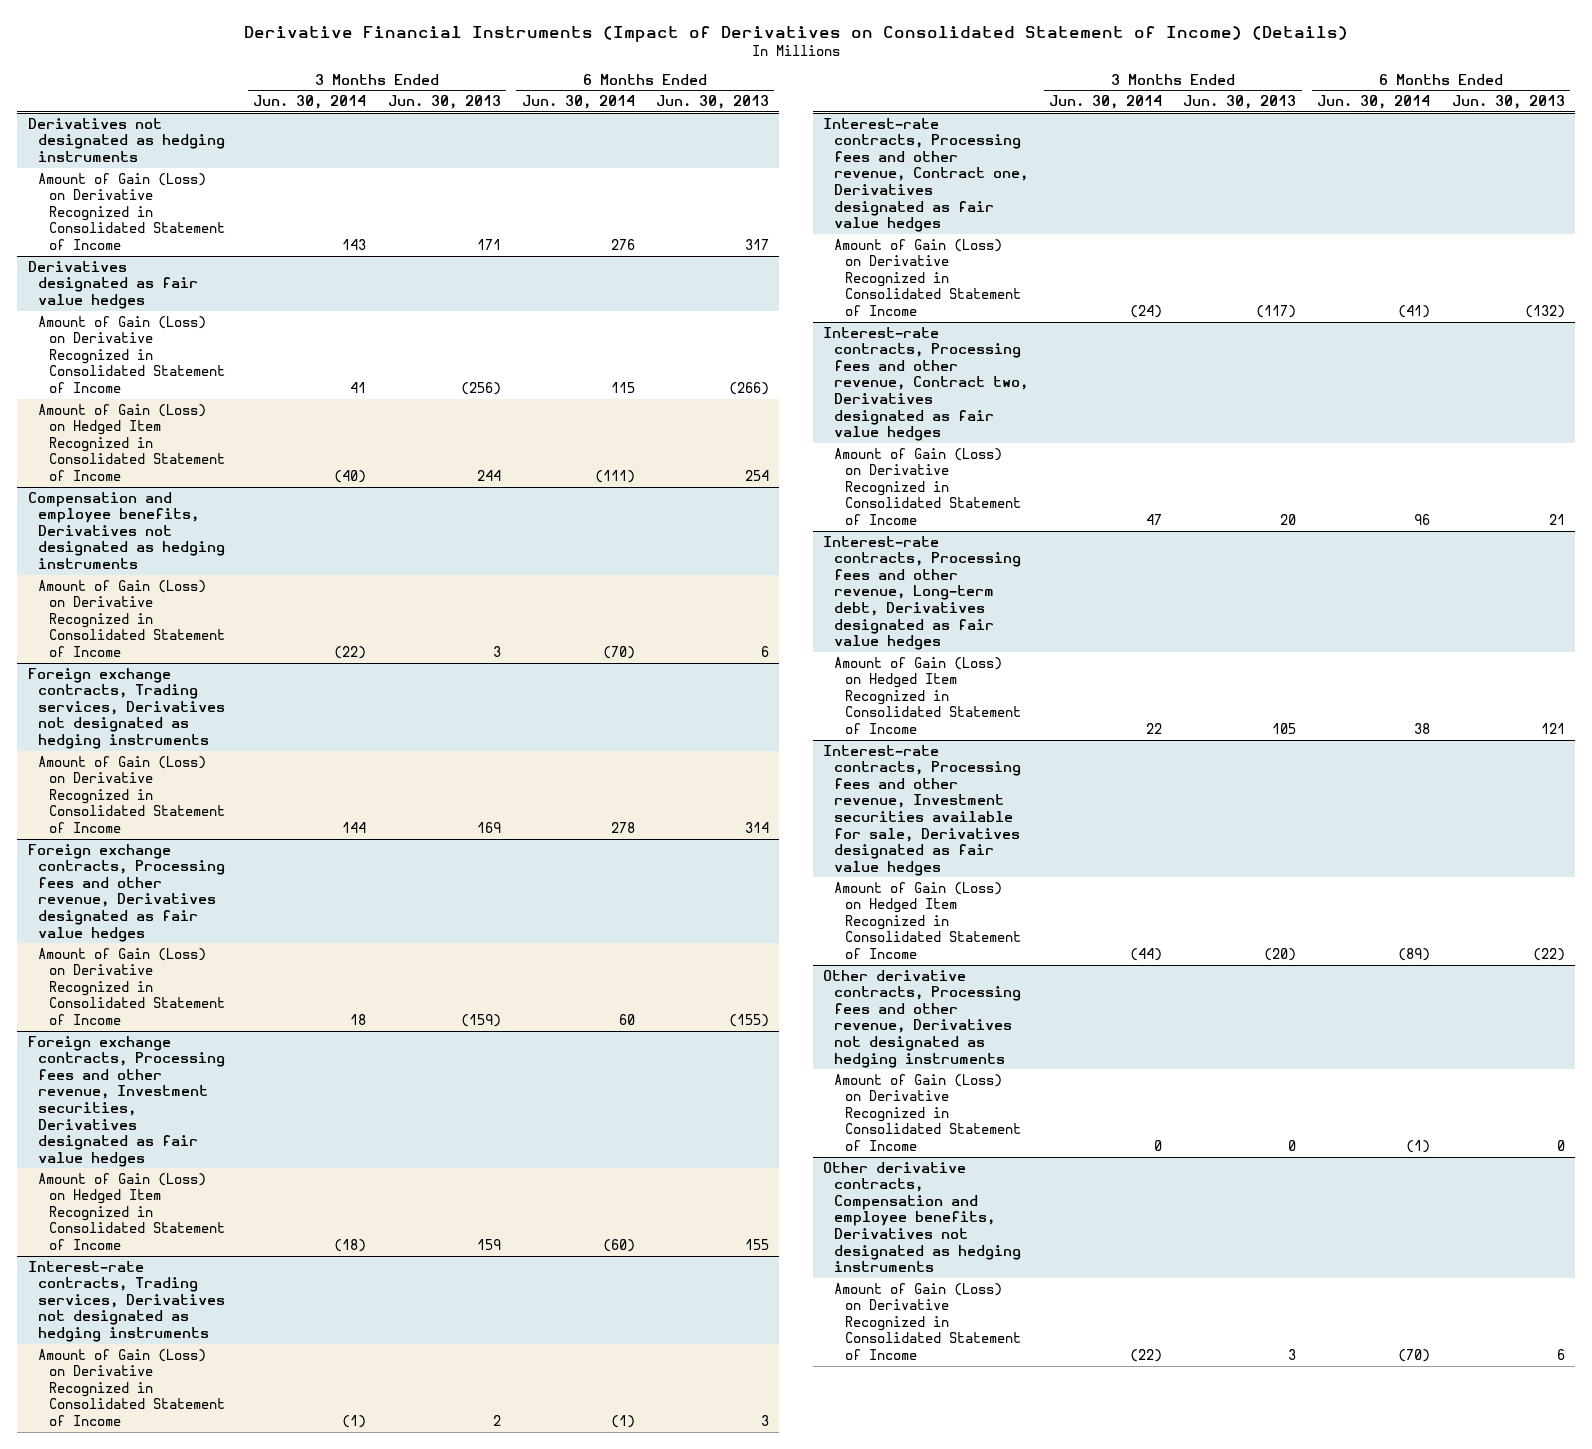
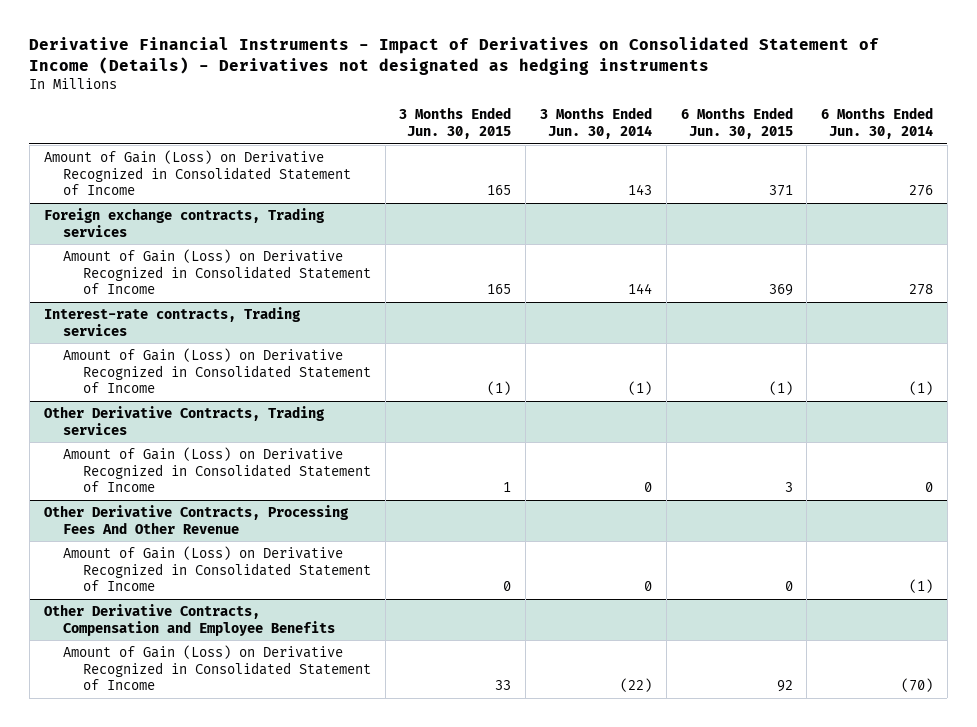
- Derivative Financial Instruments (Impact of Derivatives on Consolidated Statement of Income) (Details)
+ Derivative Financial Instruments - Impact of Derivatives on Consolidated Statement of Income (Details) - Derivatives not designated as hedging instruments
- | 3 Months Ended Jun. 30, 2014 | 3 Months Ended Jun. 30, 2013 | 6 Months Ended Jun. 30, 2014 | 6 Months Ended Jun. 30, 2013
+ | 3 Months Ended Jun. 30, 2015 | 3 Months Ended Jun. 30, 2014 | 6 Months Ended Jun. 30, 2015 | 6 Months Ended Jun. 30, 2014
- Derivatives not designated as hedging instruments
- Derivatives designated as fair value hedges
- Amount of Gain (Loss) on Derivative Recognized in Consolidated Statement of Income | 41 | (256) | 115 | (266)
- Amount of Gain (Loss) on Hedged Item Recognized in Consolidated Statement of Income | (40) | 244 | (111) | 254
- Compensation and employee benefits, Derivatives not designated as hedging instruments
- Amount of Gain (Loss) on Derivative Recognized in Consolidated Statement of Income | (22) | 3 | (70) | 6
- Foreign exchange contracts, Trading services, Derivatives not designated as hedging instruments
+ Foreign exchange contracts, Trading services
- Foreign exchange contracts, Processing fees and other revenue, Derivatives designated as fair value hedges
- Amount of Gain (Loss) on Derivative Recognized in Consolidated Statement of Income | 18 | (159) | 60 | (155)
- Foreign exchange contracts, Processing fees and other revenue, Investment securities, Derivatives designated as fair value hedges
- Amount of Gain (Loss) on Hedged Item Recognized in Consolidated Statement of Income | (18) | 159 | (60) | 155
- Interest-rate contracts, Trading services, Derivatives not designated as hedging instruments
+ Interest-rate contracts, Trading services
- Interest-rate contracts, Processing fees and other revenue, Contract one, Derivatives designated as fair value hedges
- Amount of Gain (Loss) on Derivative Recognized in Consolidated Statement of Income | (24) | (117) | (41) | (132)
- Interest-rate contracts, Processing fees and other revenue, Contract two, Derivatives designated as fair value hedges
- Amount of Gain (Loss) on Derivative Recognized in Consolidated Statement of Income | 47 | 20 | 96 | 21
- Interest-rate contracts, Processing fees and other revenue, Long-term debt, Derivatives designated as fair value hedges
- Amount of Gain (Loss) on Hedged Item Recognized in Consolidated Statement of Income | 22 | 105 | 38 | 121
- Interest-rate contracts, Processing fees and other revenue, Investment securities available for sale, Derivatives designated as fair value hedges
- Amount of Gain (Loss) on Hedged Item Recognized in Consolidated Statement of Income | (44) | (20) | (89) | (22)
- Other derivative contracts, Processing fees and other revenue, Derivatives not designated as hedging instruments
+ Other Derivative Contracts, Trading services
+ Amount of Gain (Loss) on Derivative Recognized in Consolidated Statement of Income | 1 | 0 | 3 | 0
+ Other Derivative Contracts, Processing Fees And Other Revenue
- Other derivative contracts, Compensation and employee benefits, Derivatives not designated as hedging instruments
+ Other Derivative Contracts, Compensation and Employee Benefits

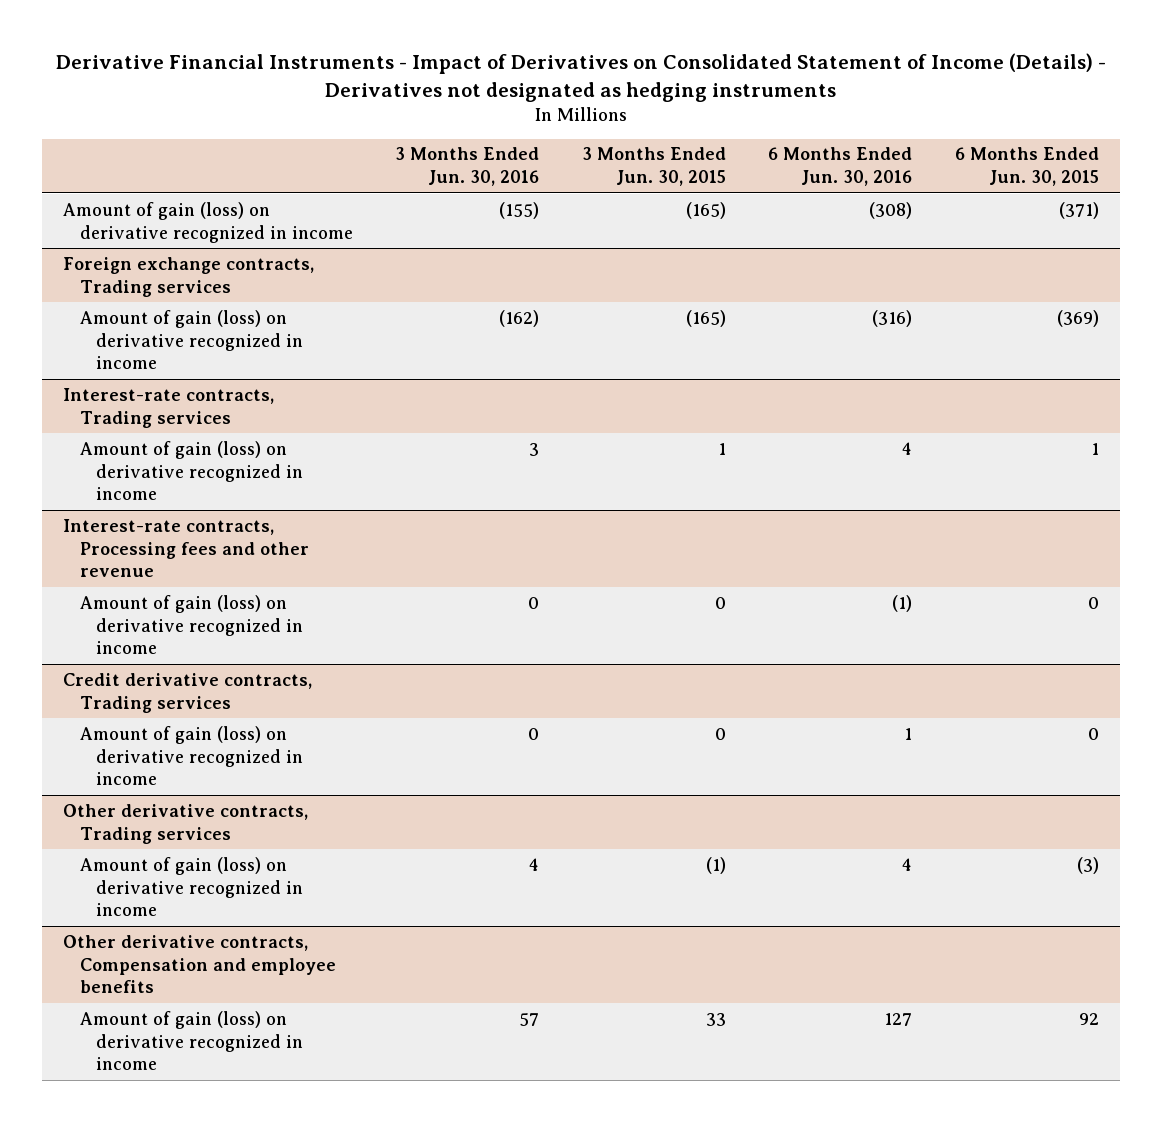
- | 3 Months Ended Jun. 30, 2015 | 3 Months Ended Jun. 30, 2014 | 6 Months Ended Jun. 30, 2015 | 6 Months Ended Jun. 30, 2014
+ | 3 Months Ended Jun. 30, 2016 | 3 Months Ended Jun. 30, 2015 | 6 Months Ended Jun. 30, 2016 | 6 Months Ended Jun. 30, 2015
- Amount of Gain (Loss) on Derivative Recognized in Consolidated Statement of Income | 165 | 143 | 371 | 276
+ Amount of gain (loss) on derivative recognized in income | (155) | (165) | (308) | (371)
@ Foreign exchange contracts, Trading services
- Amount of Gain (Loss) on Derivative Recognized in Consolidated Statement of Income | 165 | 144 | 369 | 278
+ Amount of gain (loss) on derivative recognized in income | (162) | (165) | (316) | (369)
@ Interest-rate contracts, Trading services
- Amount of Gain (Loss) on Derivative Recognized in Consolidated Statement of Income | (1) | (1) | (1) | (1)
- Other Derivative Contracts, Trading services
- Amount of Gain (Loss) on Derivative Recognized in Consolidated Statement of Income | 1 | 0 | 3 | 0
- Other Derivative Contracts, Processing Fees And Other Revenue
- Amount of Gain (Loss) on Derivative Recognized in Consolidated Statement of Income | 0 | 0 | 0 | (1)
- Other Derivative Contracts, Compensation and Employee Benefits
- Amount of Gain (Loss) on Derivative Recognized in Consolidated Statement of Income | 33 | (22) | 92 | (70)
@ Interest-rate contracts, Trading services
+ Amount of gain (loss) on derivative recognized in income | 3 | 1 | 4 | 1
+ Interest-rate contracts, Processing fees and other revenue
+ Amount of gain (loss) on derivative recognized in income | 0 | 0 | (1) | 0
+ Credit derivative contracts, Trading services
+ Amount of gain (loss) on derivative recognized in income | 0 | 0 | 1 | 0
+ Other derivative contracts, Trading services
+ Amount of gain (loss) on derivative recognized in income | 4 | (1) | 4 | (3)
+ Other derivative contracts, Compensation and employee benefits
+ Amount of gain (loss) on derivative recognized in income | 57 | 33 | 127 | 92

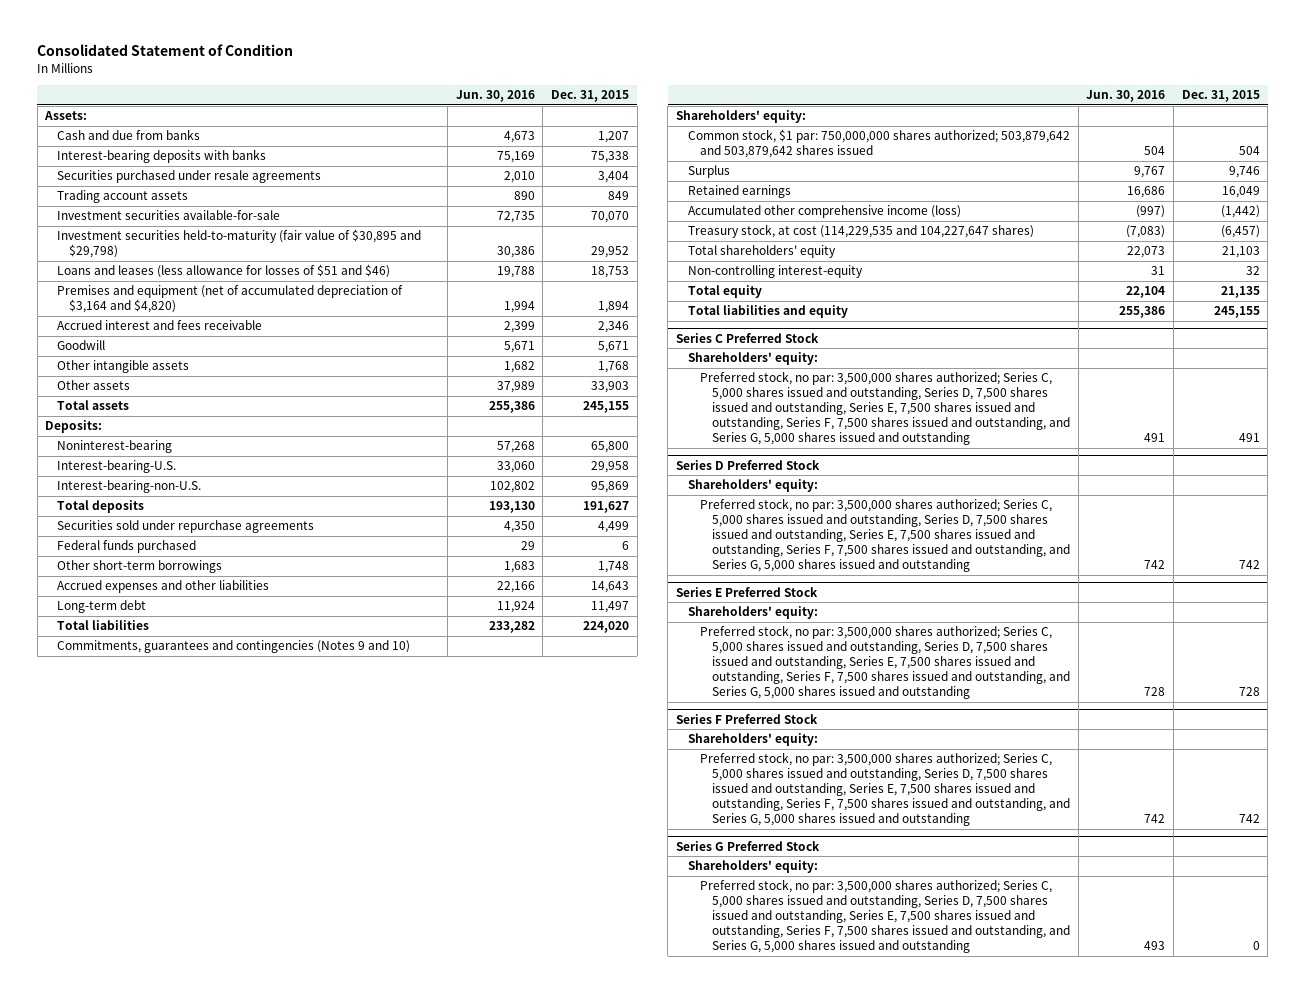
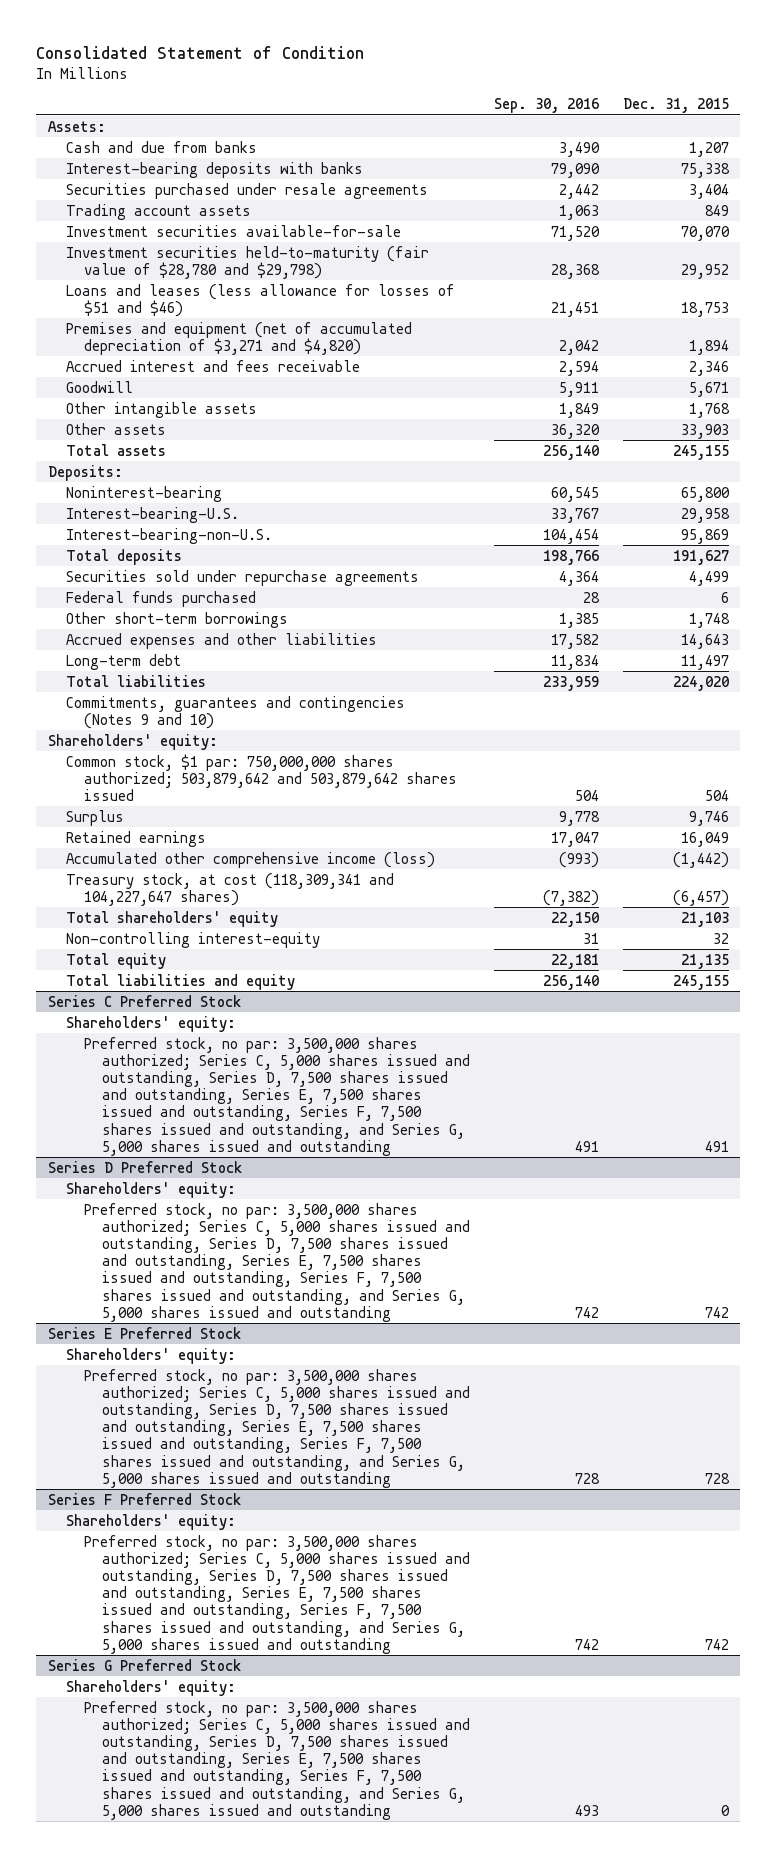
- | Jun. 30, 2016 | Dec. 31, 2015
+ | Sep. 30, 2016 | Dec. 31, 2015
- Investment securities held-to-maturity (fair value of $30,895 and $29,798) | 30,386 | 29,952
+ Investment securities held-to-maturity (fair value of $28,780 and $29,798) | 28,368 | 29,952
- Premises and equipment (net of accumulated depreciation of $3,164 and $4,820) | 1,994 | 1,894
+ Premises and equipment (net of accumulated depreciation of $3,271 and $4,820) | 2,042 | 1,894
- Treasury stock, at cost (114,229,535 and 104,227,647 shares) | (7,083) | (6,457)
+ Treasury stock, at cost (118,309,341 and 104,227,647 shares) | (7,382) | (6,457)

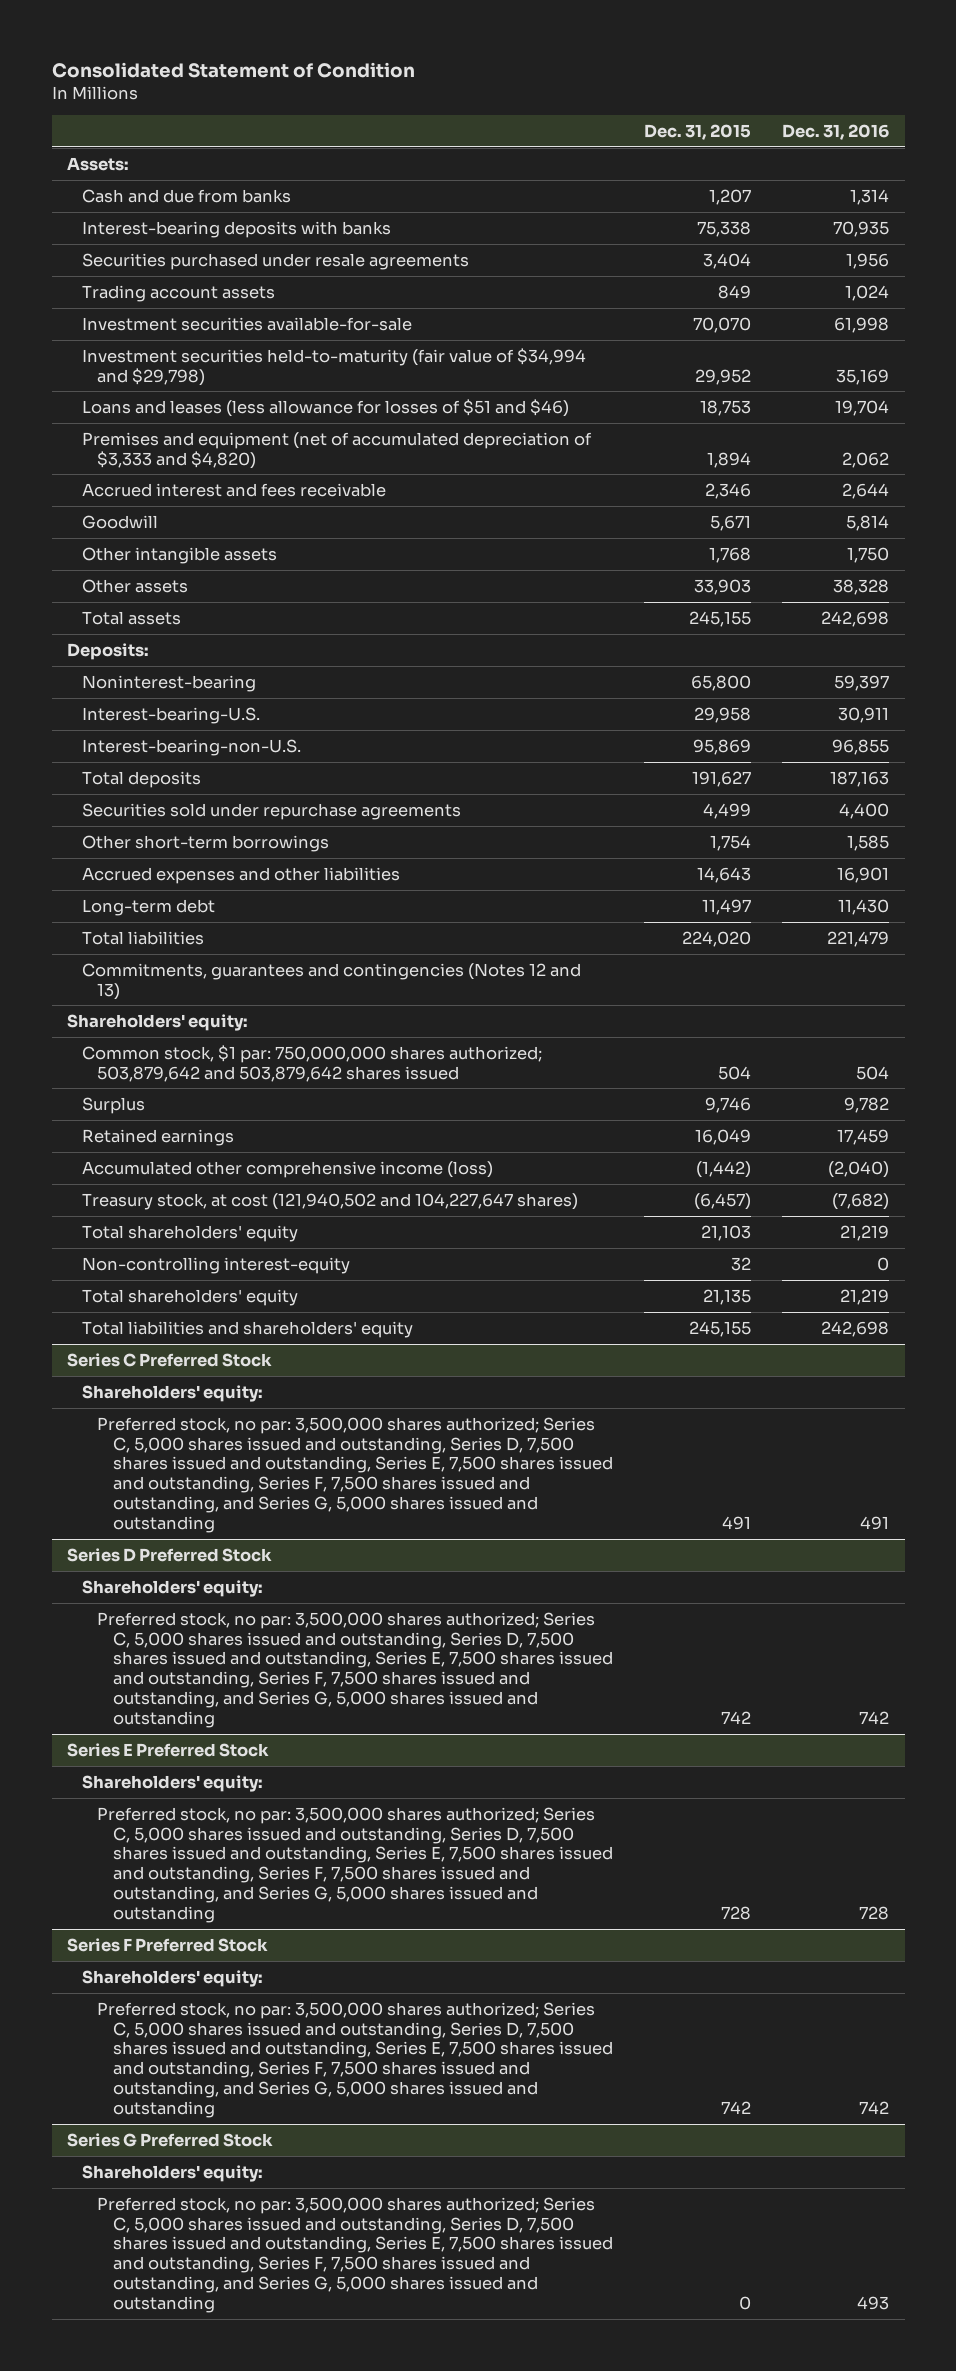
- | Sep. 30, 2016 | Dec. 31, 2015
+ | Dec. 31, 2015 | Dec. 31, 2016
- Investment securities held-to-maturity (fair value of $28,780 and $29,798) | 28,368 | 29,952
+ Investment securities held-to-maturity (fair value of $34,994 and $29,798) | 29,952 | 35,169
- Premises and equipment (net of accumulated depreciation of $3,271 and $4,820) | 2,042 | 1,894
+ Premises and equipment (net of accumulated depreciation of $3,333 and $4,820) | 1,894 | 2,062
- Federal funds purchased | 28 | 6
- Other short-term borrowings | 1,385 | 1,748
+ Other short-term borrowings | 1,754 | 1,585
- Commitments, guarantees and contingencies (Notes 9 and 10)
+ Commitments, guarantees and contingencies (Notes 12 and 13)
- Treasury stock, at cost (118,309,341 and 104,227,647 shares) | (7,382) | (6,457)
+ Treasury stock, at cost (121,940,502 and 104,227,647 shares) | (6,457) | (7,682)
- Total equity | 22,181 | 21,135
- Total liabilities and equity | 256,140 | 245,155
+ Total shareholders' equity | 21,135 | 21,219
+ Total liabilities and shareholders' equity | 245,155 | 242,698

